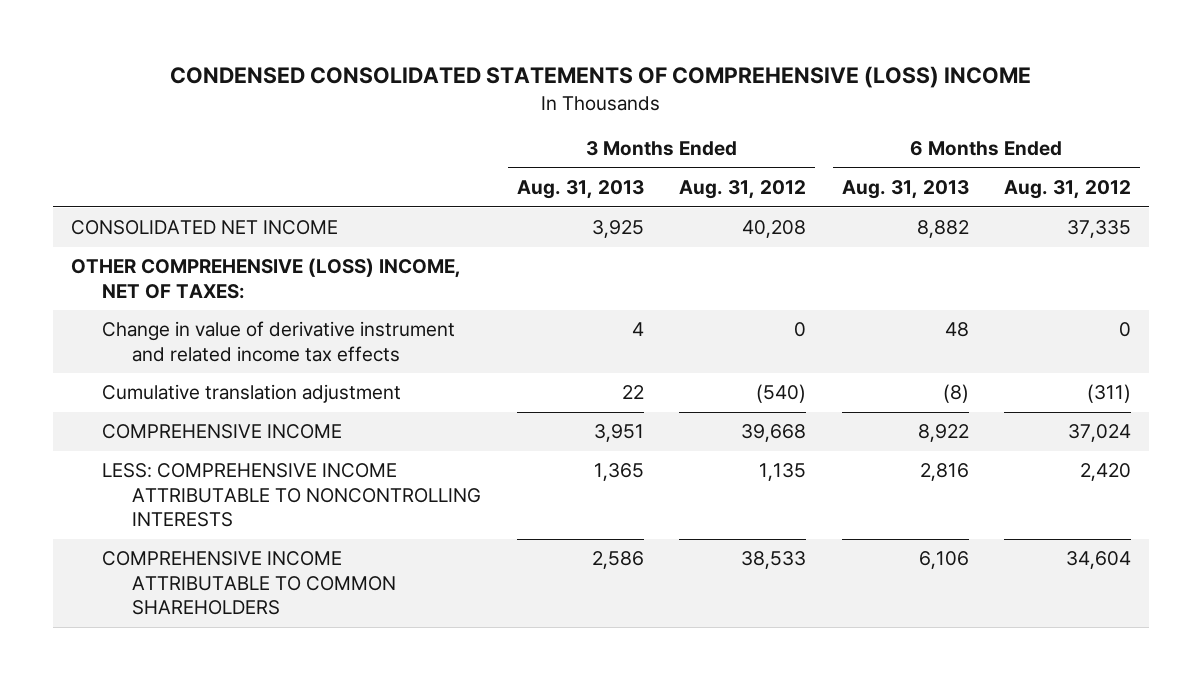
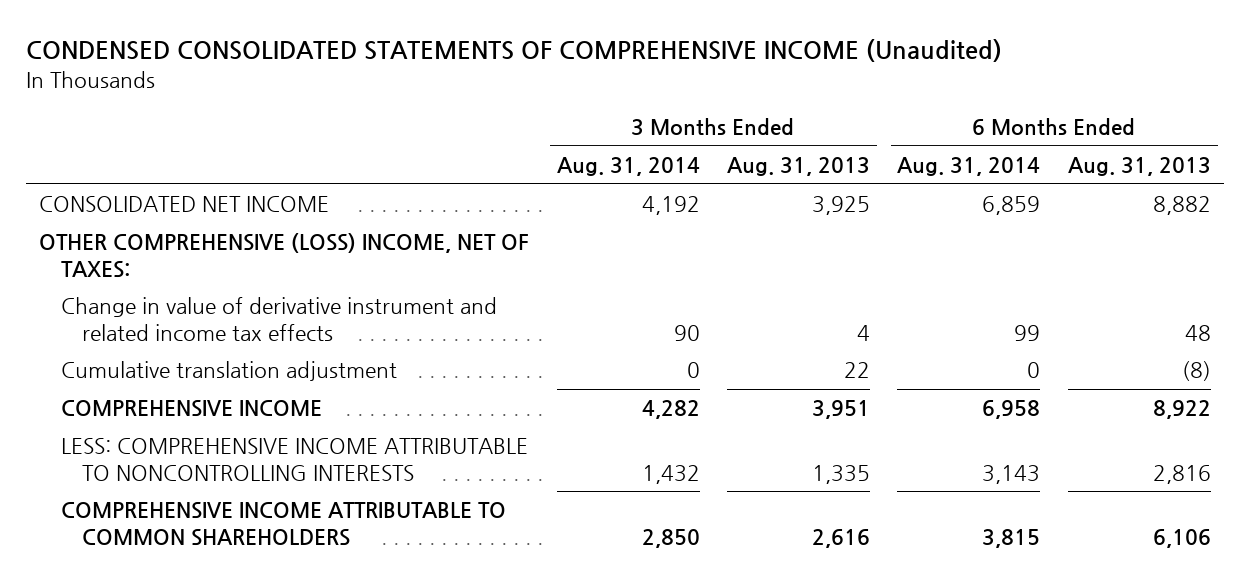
- CONDENSED CONSOLIDATED STATEMENTS OF COMPREHENSIVE (LOSS) INCOME
+ CONDENSED CONSOLIDATED STATEMENTS OF COMPREHENSIVE INCOME (Unaudited)
- | 3 Months Ended Aug. 31, 2013 | 3 Months Ended Aug. 31, 2012 | 6 Months Ended Aug. 31, 2013 | 6 Months Ended Aug. 31, 2012
+ | 3 Months Ended Aug. 31, 2014 | 3 Months Ended Aug. 31, 2013 | 6 Months Ended Aug. 31, 2014 | 6 Months Ended Aug. 31, 2013
- LESS: COMPREHENSIVE INCOME ATTRIBUTABLE TO NONCONTROLLING INTERESTS | 1,365 | 1,135 | 2,816 | 2,420
- COMPREHENSIVE INCOME ATTRIBUTABLE TO COMMON SHAREHOLDERS | 2,586 | 38,533 | 6,106 | 34,604
+ LESS: COMPREHENSIVE INCOME ATTRIBUTABLE TO NONCONTROLLING INTERESTS | 1,432 | 1,335 | 3,143 | 2,816
+ COMPREHENSIVE INCOME ATTRIBUTABLE TO COMMON SHAREHOLDERS | 2,850 | 2,616 | 3,815 | 6,106

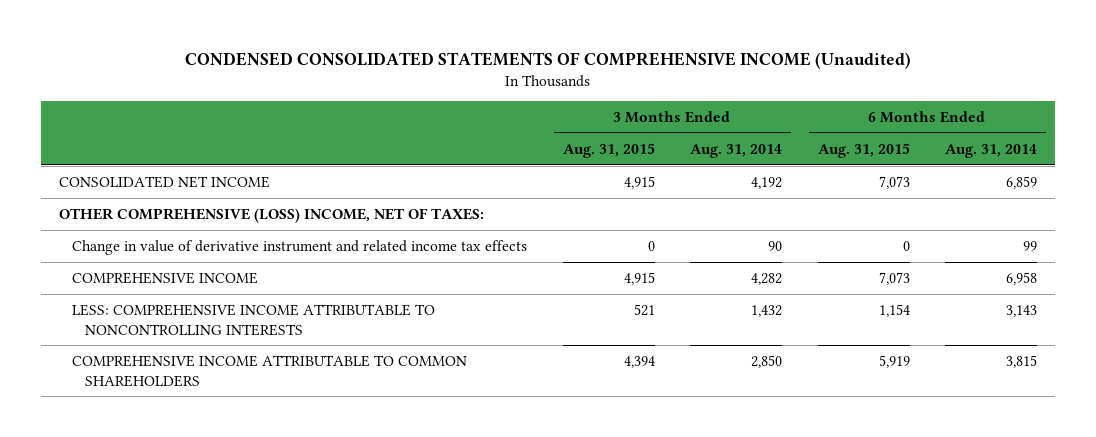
- | 3 Months Ended Aug. 31, 2014 | 3 Months Ended Aug. 31, 2013 | 6 Months Ended Aug. 31, 2014 | 6 Months Ended Aug. 31, 2013
+ | 3 Months Ended Aug. 31, 2015 | 3 Months Ended Aug. 31, 2014 | 6 Months Ended Aug. 31, 2015 | 6 Months Ended Aug. 31, 2014
- Cumulative translation adjustment | 0 | 22 | 0 | (8)

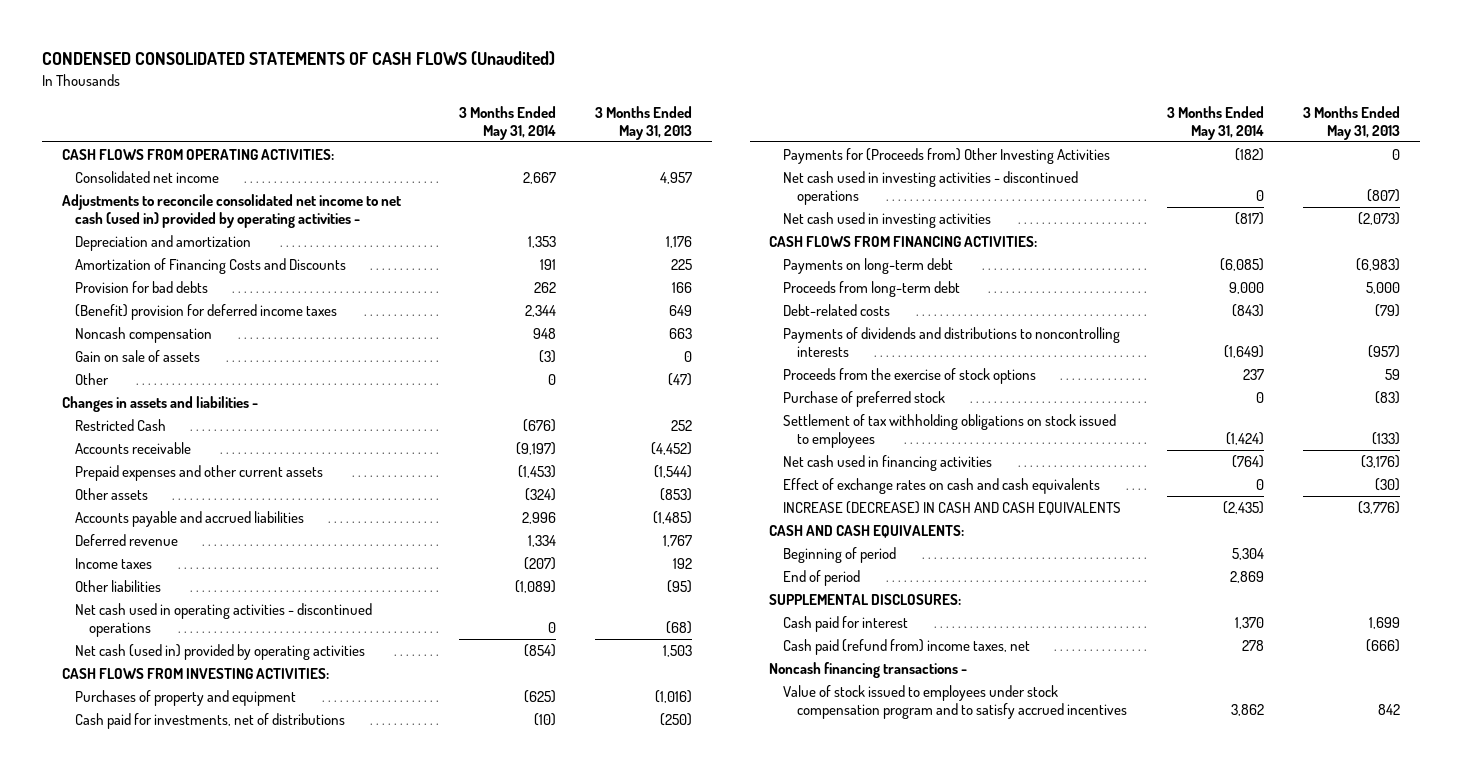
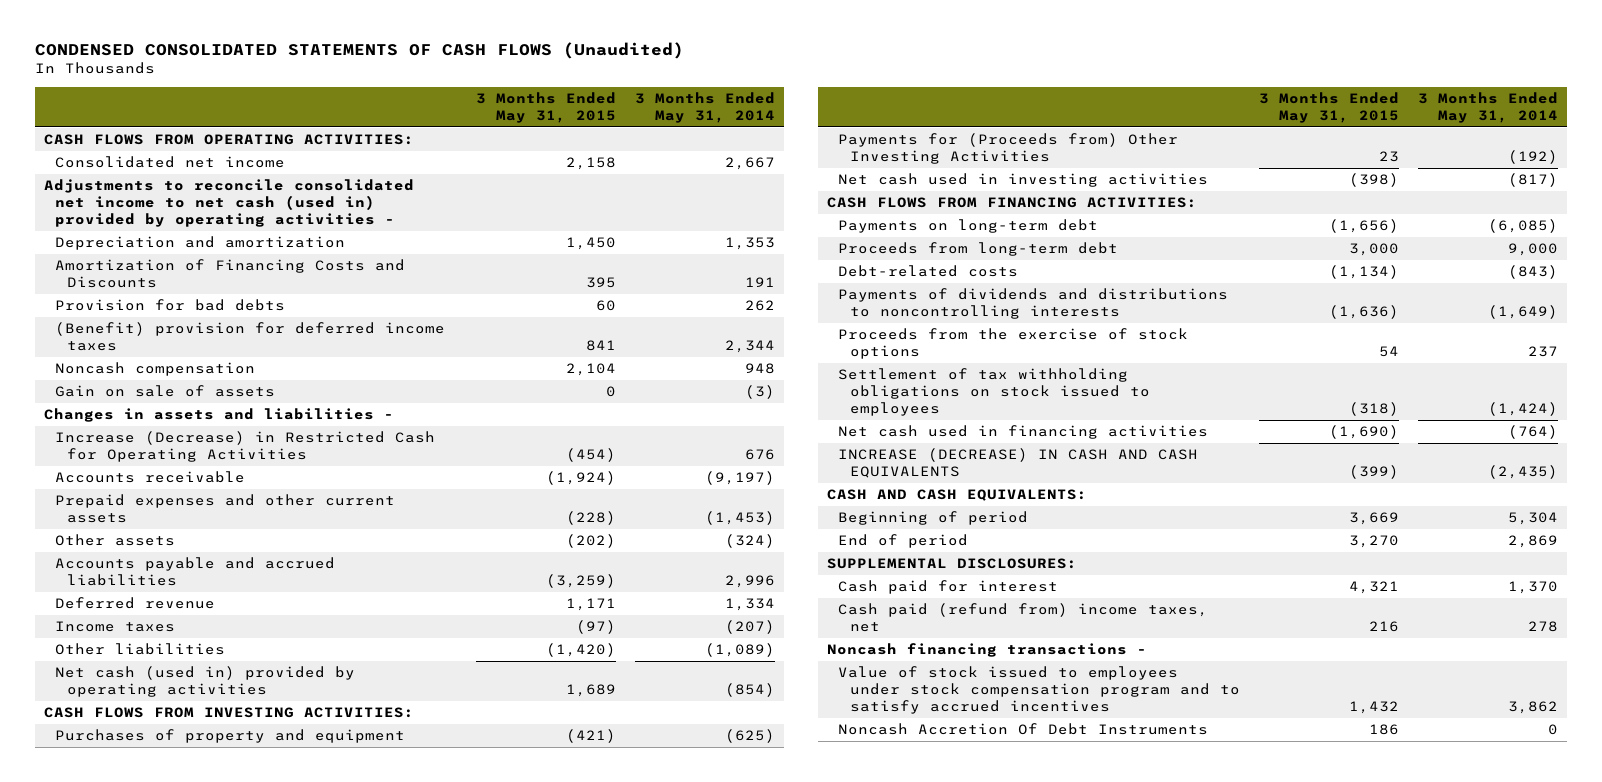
- | 3 Months Ended May 31, 2014 | 3 Months Ended May 31, 2013
+ | 3 Months Ended May 31, 2015 | 3 Months Ended May 31, 2014
- Other | 0 | (47)
- Restricted Cash | (676) | 252
+ Increase (Decrease) in Restricted Cash for Operating Activities | (454) | 676
- Net cash used in operating activities - discontinued operations | 0 | (68)
- Cash paid for investments, net of distributions | (10) | (250)
- Payments for (Proceeds from) Other Investing Activities | (182) | 0
- Net cash used in investing activities - discontinued operations | 0 | (807)
+ Payments for (Proceeds from) Other Investing Activities | 23 | (192)
- Purchase of preferred stock | 0 | (83)
- Effect of exchange rates on cash and cash equivalents | 0 | (30)
+ Noncash Accretion Of Debt Instruments | 186 | 0

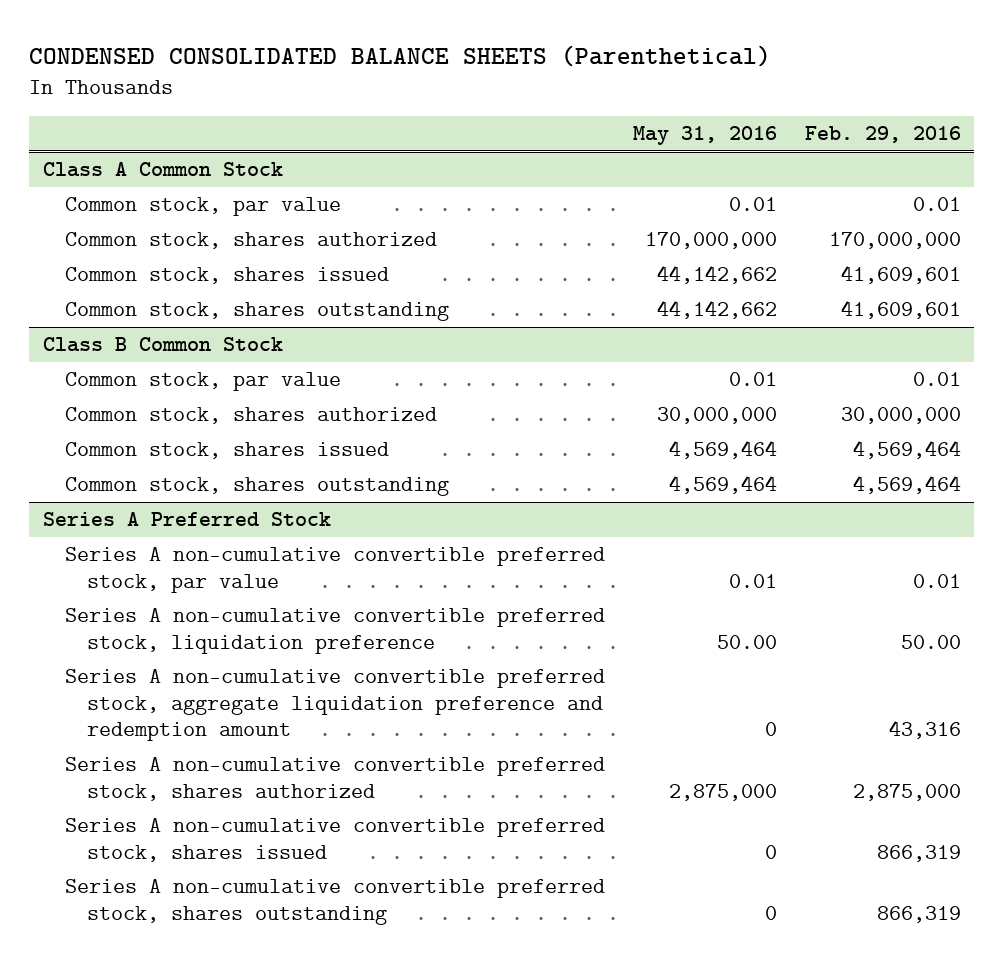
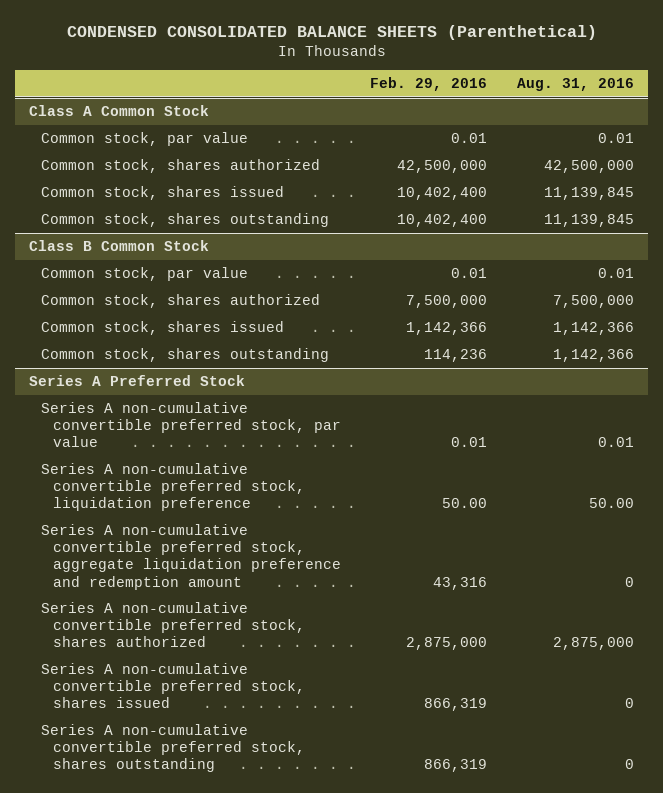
- | May 31, 2016 | Feb. 29, 2016
+ | Feb. 29, 2016 | Aug. 31, 2016
@ Class A Common Stock
- Common stock, shares authorized | 170,000,000 | 170,000,000
- Common stock, shares issued | 44,142,662 | 41,609,601
- Common stock, shares outstanding | 44,142,662 | 41,609,601
+ Common stock, shares authorized | 42,500,000 | 42,500,000
+ Common stock, shares issued | 10,402,400 | 11,139,845
+ Common stock, shares outstanding | 10,402,400 | 11,139,845
@ Class B Common Stock
- Common stock, shares authorized | 30,000,000 | 30,000,000
- Common stock, shares issued | 4,569,464 | 4,569,464
- Common stock, shares outstanding | 4,569,464 | 4,569,464
+ Common stock, shares authorized | 7,500,000 | 7,500,000
+ Common stock, shares issued | 1,142,366 | 1,142,366
+ Common stock, shares outstanding | 114,236 | 1,142,366

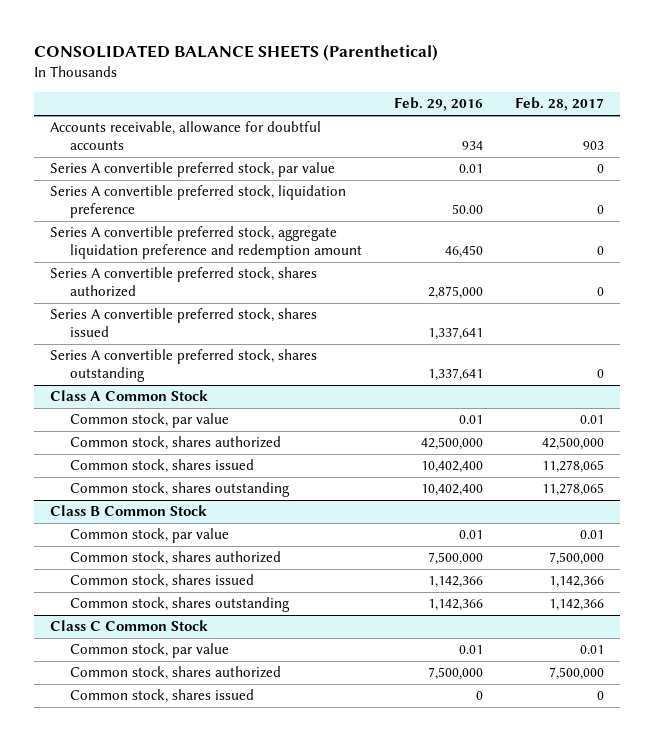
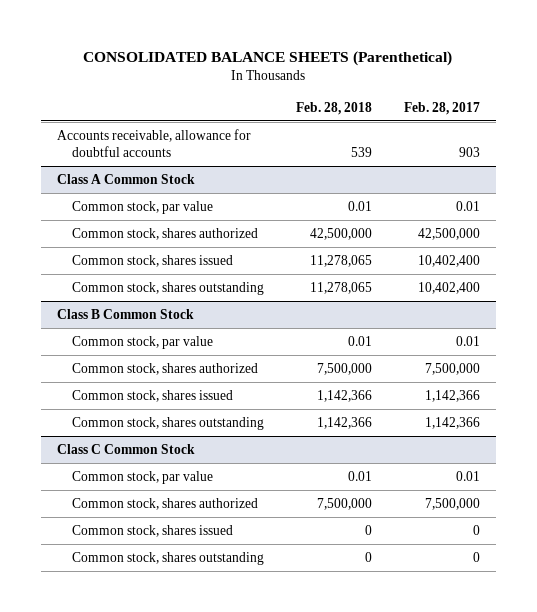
- | Feb. 29, 2016 | Feb. 28, 2017
+ | Feb. 28, 2018 | Feb. 28, 2017
- Series A convertible preferred stock, par value | 0.01 | 0
- Series A convertible preferred stock, liquidation preference | 50.00 | 0
- Series A convertible preferred stock, aggregate liquidation preference and redemption amount | 46,450 | 0
- Series A convertible preferred stock, shares authorized | 2,875,000 | 0
- Series A convertible preferred stock, shares issued | 1,337,641 |
- Series A convertible preferred stock, shares outstanding | 1,337,641 | 0
@ Class A Common Stock
- Common stock, shares issued | 10,402,400 | 11,278,065
- Common stock, shares outstanding | 10,402,400 | 11,278,065
+ Common stock, shares issued | 11,278,065 | 10,402,400
+ Common stock, shares outstanding | 11,278,065 | 10,402,400
@ Class C Common Stock
+ Common stock, shares outstanding | 0 | 0

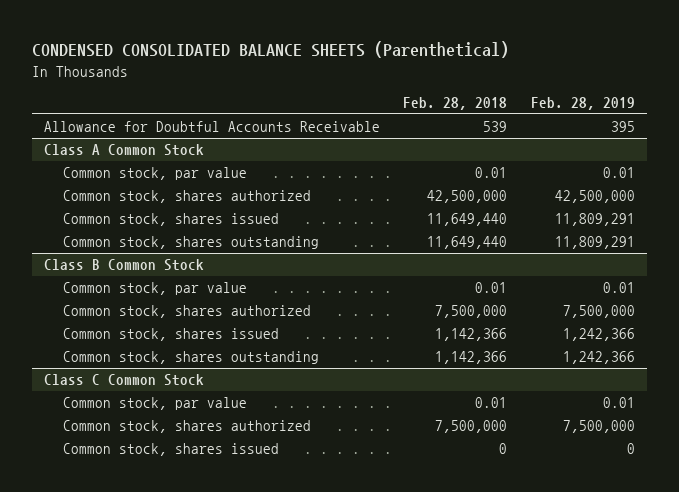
- CONSOLIDATED BALANCE SHEETS (Parenthetical)
+ CONDENSED CONSOLIDATED BALANCE SHEETS (Parenthetical)
- | Feb. 28, 2018 | Feb. 28, 2017
+ | Feb. 28, 2018 | Feb. 28, 2019
- Accounts receivable, allowance for doubtful accounts | 539 | 903
+ Allowance for Doubtful Accounts Receivable | 539 | 395
@ Class A Common Stock
- Common stock, shares issued | 11,278,065 | 10,402,400
- Common stock, shares outstanding | 11,278,065 | 10,402,400
+ Common stock, shares issued | 11,649,440 | 11,809,291
+ Common stock, shares outstanding | 11,649,440 | 11,809,291
@ Class C Common Stock
- Common stock, shares outstanding | 0 | 0

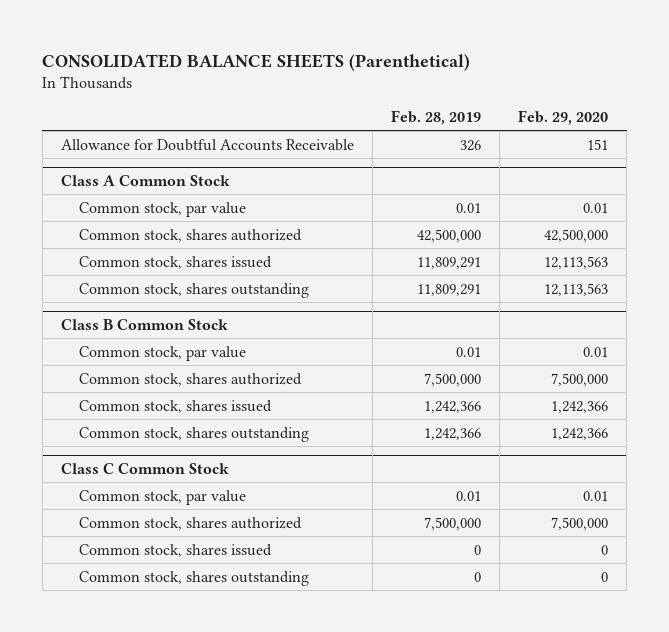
- CONDENSED CONSOLIDATED BALANCE SHEETS (Parenthetical)
+ CONSOLIDATED BALANCE SHEETS (Parenthetical)
- | Feb. 28, 2018 | Feb. 28, 2019
+ | Feb. 28, 2019 | Feb. 29, 2020
- Allowance for Doubtful Accounts Receivable | 539 | 395
+ Allowance for Doubtful Accounts Receivable | 326 | 151
@ Class C Common Stock
+ Common stock, shares outstanding | 0 | 0

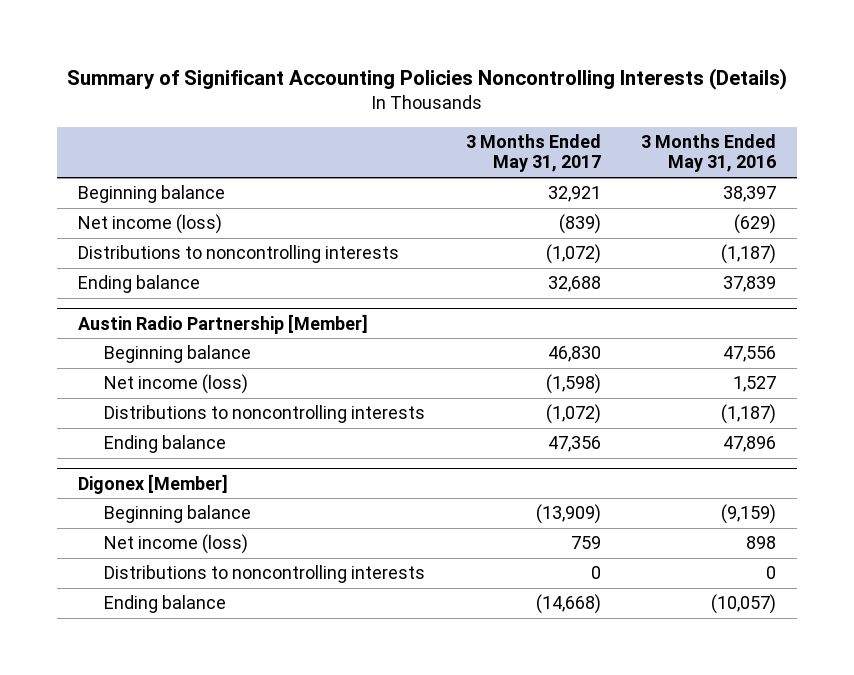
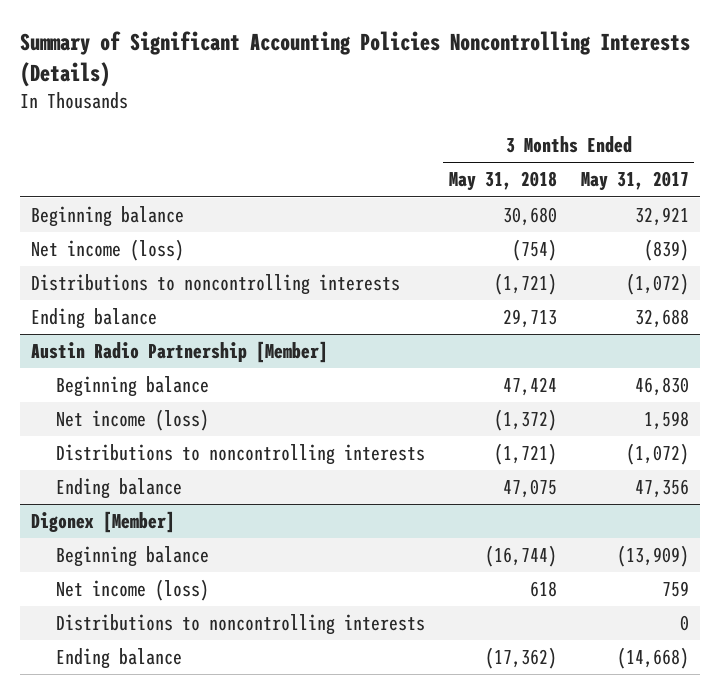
- | 3 Months Ended May 31, 2017 | 3 Months Ended May 31, 2016
+ | 3 Months Ended May 31, 2018 | 3 Months Ended May 31, 2017
@ Austin Radio Partnership [Member]
- Net income (loss) | (1,598) | 1,527
+ Net income (loss) | (1,372) | 1,598

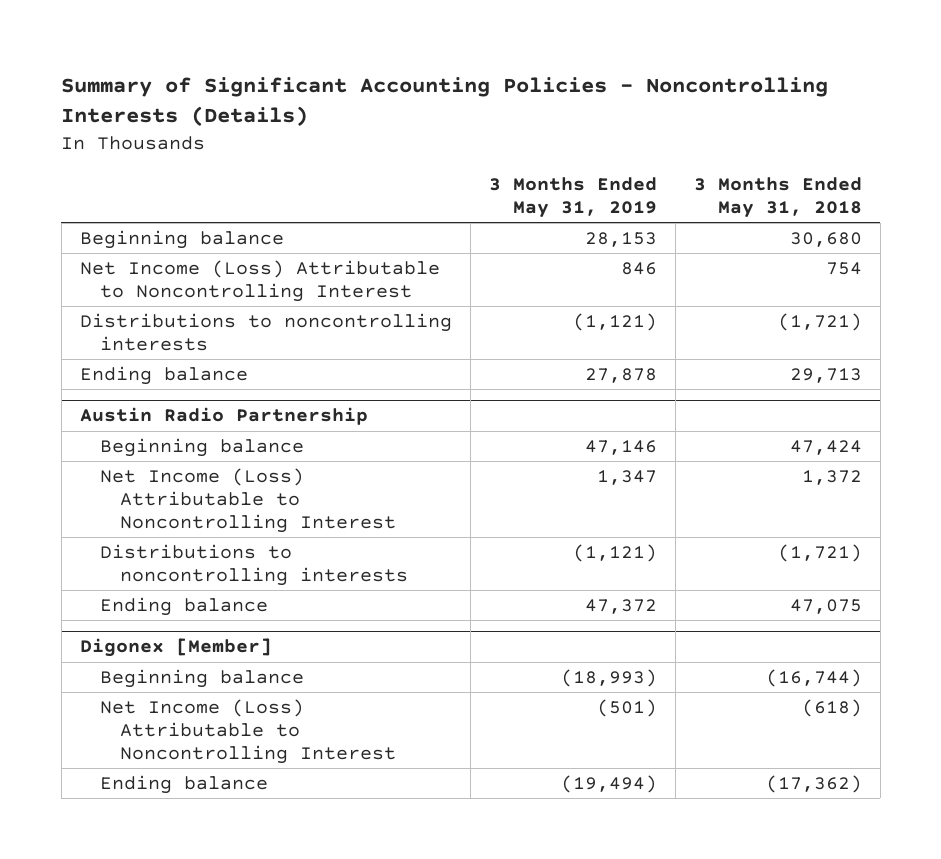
- Summary of Significant Accounting Policies Noncontrolling Interests (Details)
+ Summary of Significant Accounting Policies - Noncontrolling Interests (Details)
- | 3 Months Ended May 31, 2018 | 3 Months Ended May 31, 2017
+ | 3 Months Ended May 31, 2019 | 3 Months Ended May 31, 2018
- Net income (loss) | (754) | (839)
+ Net Income (Loss) Attributable to Noncontrolling Interest | 846 | 754
- Austin Radio Partnership [Member]
+ Austin Radio Partnership
- Net income (loss) | (1,372) | 1,598
+ Net Income (Loss) Attributable to Noncontrolling Interest | 1,347 | 1,372
@ Digonex [Member]
- Net income (loss) | 618 | 759
- Distributions to noncontrolling interests | | 0
+ Net Income (Loss) Attributable to Noncontrolling Interest | (501) | (618)

